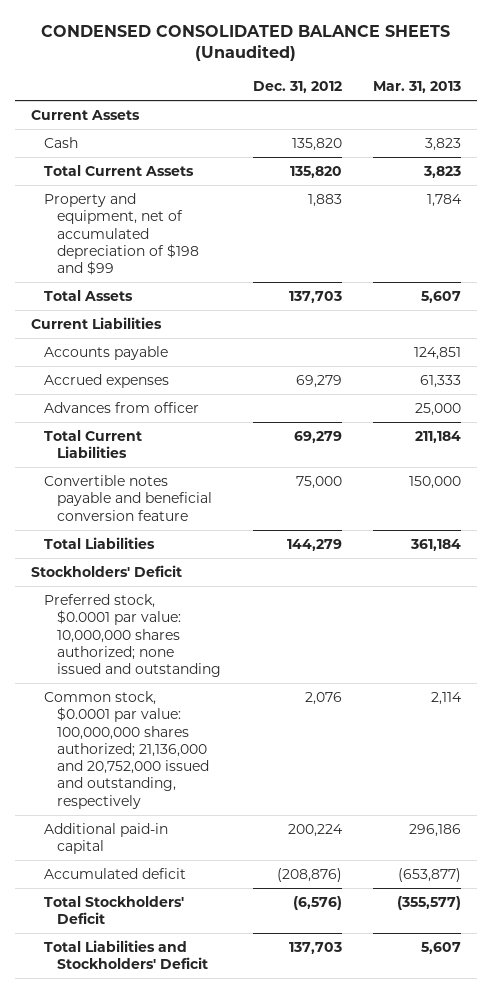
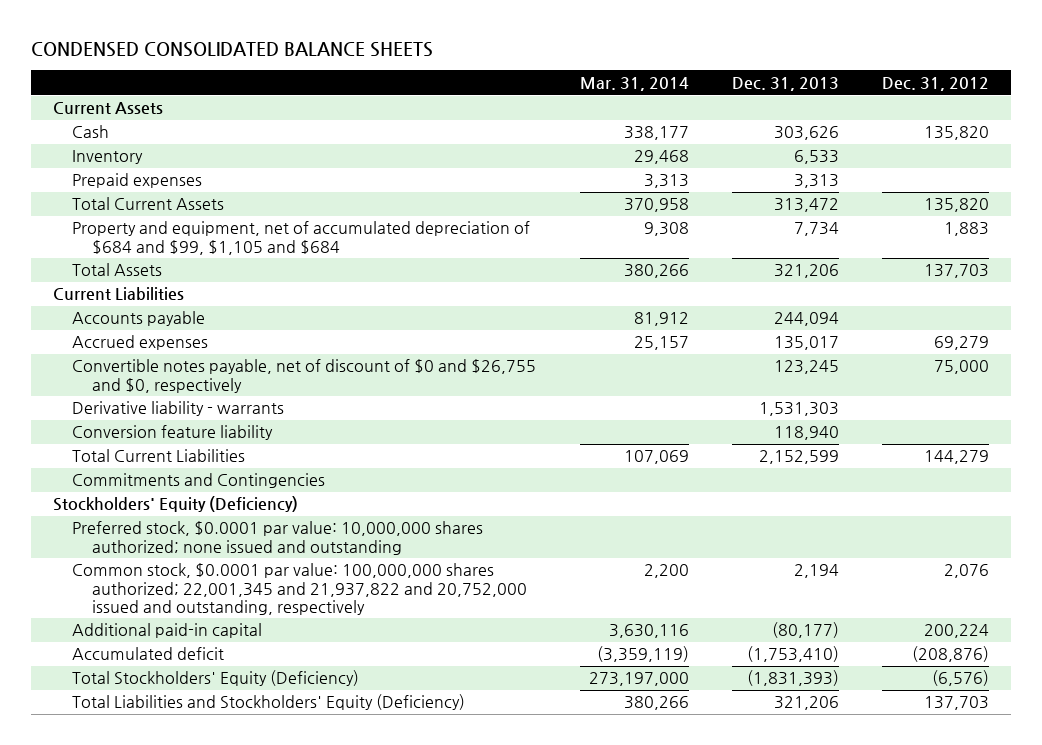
- CONDENSED CONSOLIDATED BALANCE SHEETS (Unaudited)
+ CONDENSED CONSOLIDATED BALANCE SHEETS
- | Dec. 31, 2012 | Mar. 31, 2013
+ | Mar. 31, 2014 | Dec. 31, 2013 | Dec. 31, 2012
+ Inventory | 29,468 | 6,533 |
+ Prepaid expenses | 3,313 | 3,313 |
- Property and equipment, net of accumulated depreciation of $198 and $99 | 1,883 | 1,784
+ Property and equipment, net of accumulated depreciation of $684 and $99, $1,105 and $684 | 9,308 | 7,734 | 1,883
- Advances from officer | | 25,000
- Total Current Liabilities | 69,279 | 211,184
- Convertible notes payable and beneficial conversion feature | 75,000 | 150,000
- Total Liabilities | 144,279 | 361,184
- Stockholders' Deficit
+ Convertible notes payable, net of discount of $0 and $26,755 and $0, respectively | | 123,245 | 75,000
+ Derivative liability - warrants | | 1,531,303 |
+ Conversion feature liability | | 118,940 |
+ Total Current Liabilities | 107,069 | 2,152,599 | 144,279
+ Commitments and Contingencies
+ Stockholders' Equity (Deficiency)
- Common stock, $0.0001 par value: 100,000,000 shares authorized; 21,136,000 and 20,752,000 issued and outstanding, respectively | 2,076 | 2,114
+ Common stock, $0.0001 par value: 100,000,000 shares authorized; 22,001,345 and 21,937,822 and 20,752,000 issued and outstanding, respectively | 2,200 | 2,194 | 2,076
- Total Stockholders' Deficit | (6,576) | (355,577)
- Total Liabilities and Stockholders' Deficit | 137,703 | 5,607
+ Total Stockholders' Equity (Deficiency) | 273,197,000 | (1,831,393) | (6,576)
+ Total Liabilities and Stockholders' Equity (Deficiency) | 380,266 | 321,206 | 137,703

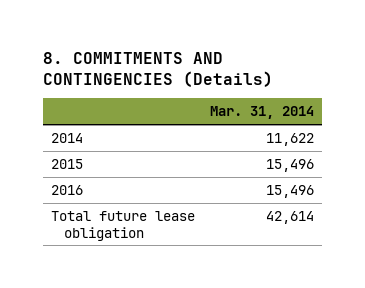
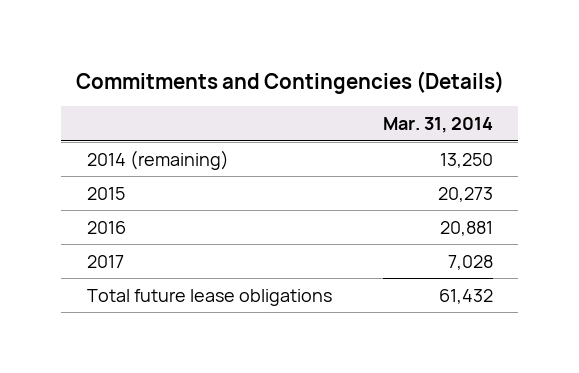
- 8. COMMITMENTS AND CONTINGENCIES (Details)
+ Commitments and Contingencies (Details)
- 2014 | 11,622
- 2015 | 15,496
- 2016 | 15,496
- Total future lease obligation | 42,614
+ 2014 (remaining) | 13,250
+ 2015 | 20,273
+ 2016 | 20,881
+ 2017 | 7,028
+ Total future lease obligations | 61,432

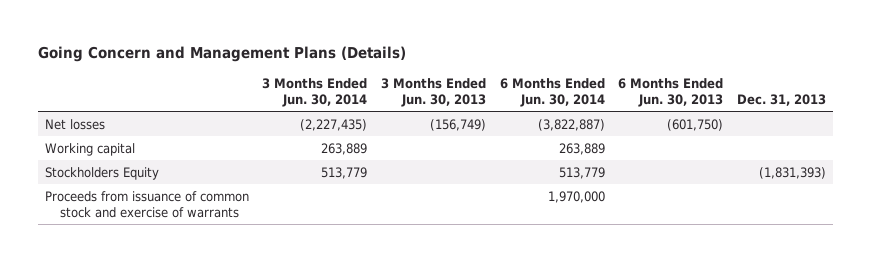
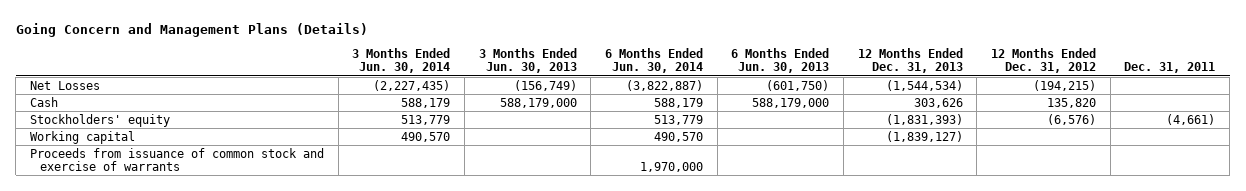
- | 3 Months Ended Jun. 30, 2014 | 3 Months Ended Jun. 30, 2013 | 6 Months Ended Jun. 30, 2014 | 6 Months Ended Jun. 30, 2013 | Dec. 31, 2013
+ | 3 Months Ended Jun. 30, 2014 | 3 Months Ended Jun. 30, 2013 | 6 Months Ended Jun. 30, 2014 | 6 Months Ended Jun. 30, 2013 | 12 Months Ended Dec. 31, 2013 | 12 Months Ended Dec. 31, 2012 | Dec. 31, 2011
- Net losses | (2,227,435) | (156,749) | (3,822,887) | (601,750) |
- Working capital | 263,889 | | 263,889 | |
- Stockholders Equity | 513,779 | | 513,779 | | (1,831,393)
+ Net Losses | (2,227,435) | (156,749) | (3,822,887) | (601,750) | (1,544,534) | (194,215) |
+ Cash | 588,179 | 588,179,000 | 588,179 | 588,179,000 | 303,626 | 135,820 |
+ Stockholders' equity | 513,779 | | 513,779 | | (1,831,393) | (6,576) | (4,661)
+ Working capital | 490,570 | | 490,570 | | (1,839,127) | |

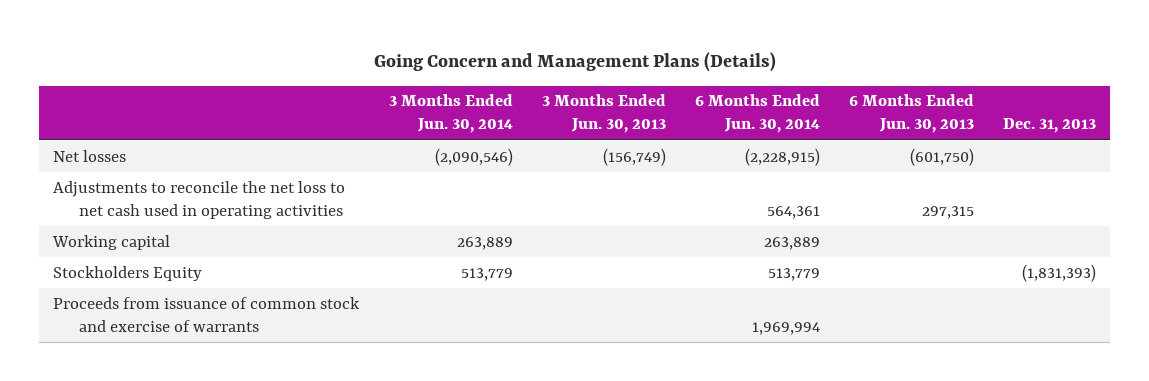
- | 3 Months Ended Jun. 30, 2014 | 3 Months Ended Jun. 30, 2013 | 6 Months Ended Jun. 30, 2014 | 6 Months Ended Jun. 30, 2013 | 12 Months Ended Dec. 31, 2013 | 12 Months Ended Dec. 31, 2012 | Dec. 31, 2011
+ | 3 Months Ended Jun. 30, 2014 | 3 Months Ended Jun. 30, 2013 | 6 Months Ended Jun. 30, 2014 | 6 Months Ended Jun. 30, 2013 | Dec. 31, 2013
- Net Losses | (2,227,435) | (156,749) | (3,822,887) | (601,750) | (1,544,534) | (194,215) |
- Cash | 588,179 | 588,179,000 | 588,179 | 588,179,000 | 303,626 | 135,820 |
- Stockholders' equity | 513,779 | | 513,779 | | (1,831,393) | (6,576) | (4,661)
- Working capital | 490,570 | | 490,570 | | (1,839,127) | |
- Proceeds from issuance of common stock and exercise of warrants | | | 1,970,000 | | | |
+ Net losses | (2,090,546) | (156,749) | (2,228,915) | (601,750) |
+ Adjustments to reconcile the net loss to net cash used in operating activities | | | 564,361 | 297,315 |
+ Working capital | 263,889 | | 263,889 | |
+ Stockholders Equity | 513,779 | | 513,779 | | (1,831,393)
+ Proceeds from issuance of common stock and exercise of warrants | | | 1,969,994 | |

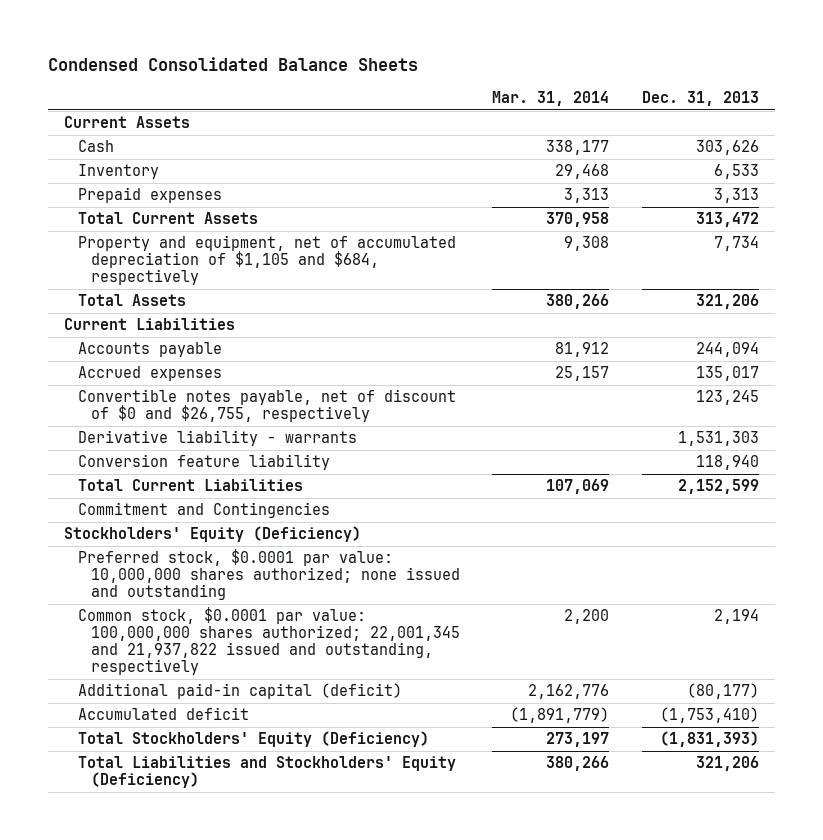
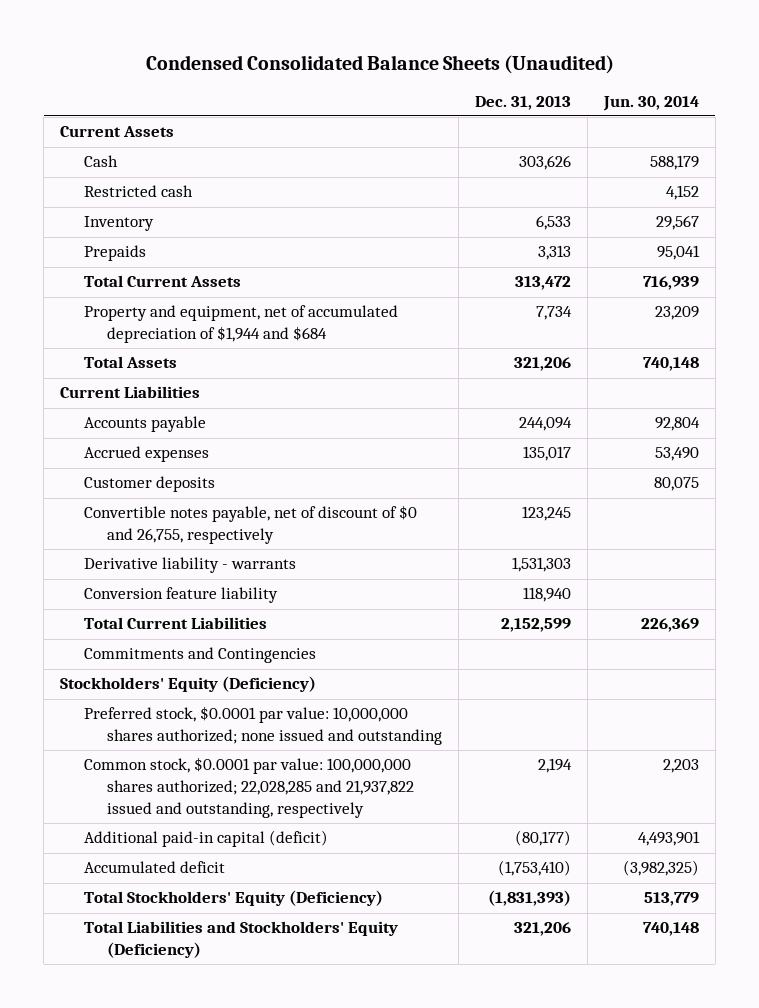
- Condensed Consolidated Balance Sheets
+ Condensed Consolidated Balance Sheets (Unaudited)
- | Mar. 31, 2014 | Dec. 31, 2013
+ | Dec. 31, 2013 | Jun. 30, 2014
+ Restricted cash | | 4,152
- Prepaid expenses | 3,313 | 3,313
+ Prepaids | 3,313 | 95,041
- Property and equipment, net of accumulated depreciation of $1,105 and $684, respectively | 9,308 | 7,734
+ Property and equipment, net of accumulated depreciation of $1,944 and $684 | 7,734 | 23,209
- Convertible notes payable, net of discount of $0 and $26,755, respectively | | 123,245
+ Customer deposits | | 80,075
+ Convertible notes payable, net of discount of $0 and 26,755, respectively | 123,245 |
- Commitment and Contingencies
+ Commitments and Contingencies
- Common stock, $0.0001 par value: 100,000,000 shares authorized; 22,001,345 and 21,937,822 issued and outstanding, respectively | 2,200 | 2,194
+ Common stock, $0.0001 par value: 100,000,000 shares authorized; 22,028,285 and 21,937,822 issued and outstanding, respectively | 2,194 | 2,203

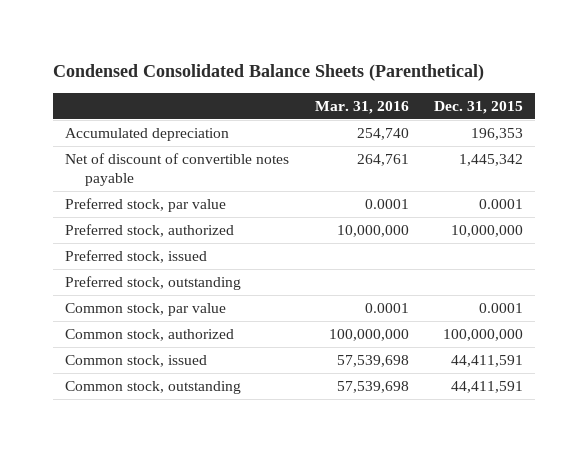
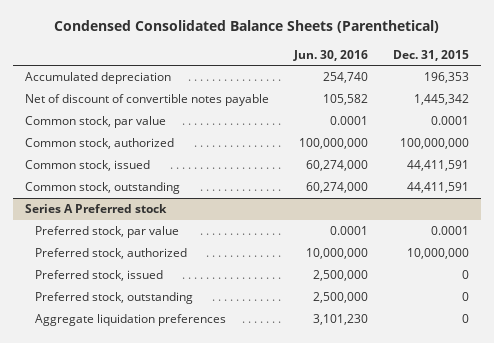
- | Mar. 31, 2016 | Dec. 31, 2015
+ | Jun. 30, 2016 | Dec. 31, 2015
- Preferred stock, par value | 0.0001 | 0.0001
- Preferred stock, authorized | 10,000,000 | 10,000,000
- Preferred stock, issued
- Preferred stock, outstanding
+ Series A Preferred stock
+ Preferred stock, par value | 0.0001 | 0.0001
+ Preferred stock, authorized | 10,000,000 | 10,000,000
+ Preferred stock, issued | 2,500,000 | 0
+ Preferred stock, outstanding | 2,500,000 | 0
+ Aggregate liquidation preferences | 3,101,230 | 0

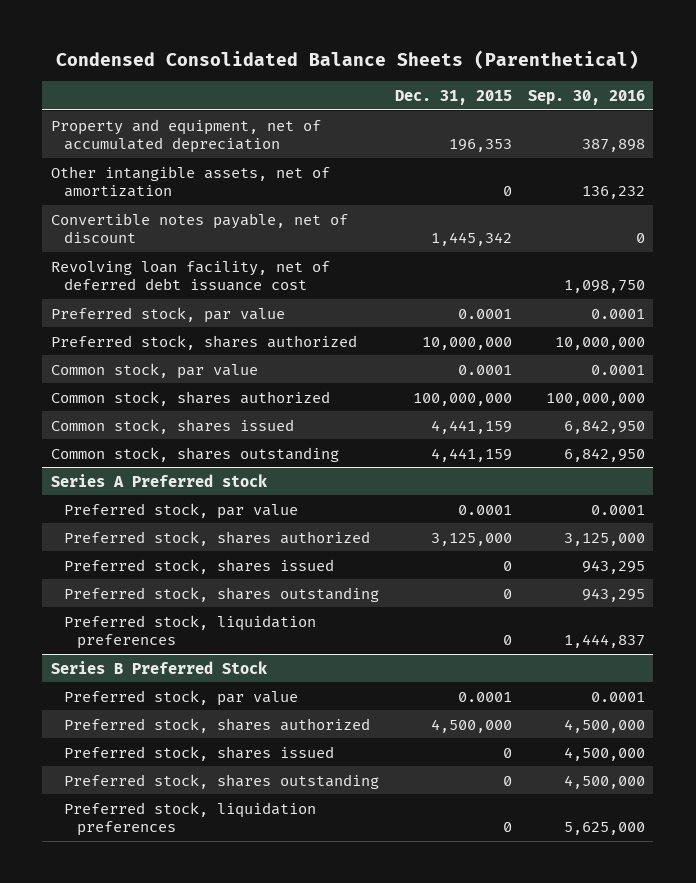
- | Jun. 30, 2016 | Dec. 31, 2015
+ | Dec. 31, 2015 | Sep. 30, 2016
- Accumulated depreciation | 254,740 | 196,353
- Net of discount of convertible notes payable | 105,582 | 1,445,342
+ Property and equipment, net of accumulated depreciation | 196,353 | 387,898
+ Other intangible assets, net of amortization | 0 | 136,232
+ Convertible notes payable, net of discount | 1,445,342 | 0
+ Revolving loan facility, net of deferred debt issuance cost | | 1,098,750
+ Preferred stock, par value | 0.0001 | 0.0001
+ Preferred stock, shares authorized | 10,000,000 | 10,000,000
- Common stock, authorized | 100,000,000 | 100,000,000
- Common stock, issued | 60,274,000 | 44,411,591
- Common stock, outstanding | 60,274,000 | 44,411,591
+ Common stock, shares authorized | 100,000,000 | 100,000,000
+ Common stock, shares issued | 4,441,159 | 6,842,950
+ Common stock, shares outstanding | 4,441,159 | 6,842,950
@ Series A Preferred stock
- Preferred stock, authorized | 10,000,000 | 10,000,000
- Preferred stock, issued | 2,500,000 | 0
- Preferred stock, outstanding | 2,500,000 | 0
- Aggregate liquidation preferences | 3,101,230 | 0
+ Preferred stock, shares authorized | 3,125,000 | 3,125,000
+ Preferred stock, shares issued | 0 | 943,295
+ Preferred stock, shares outstanding | 0 | 943,295
+ Preferred stock, liquidation preferences | 0 | 1,444,837
+ Series B Preferred Stock
+ Preferred stock, par value | 0.0001 | 0.0001
+ Preferred stock, shares authorized | 4,500,000 | 4,500,000
+ Preferred stock, shares issued | 0 | 4,500,000
+ Preferred stock, shares outstanding | 0 | 4,500,000
+ Preferred stock, liquidation preferences | 0 | 5,625,000

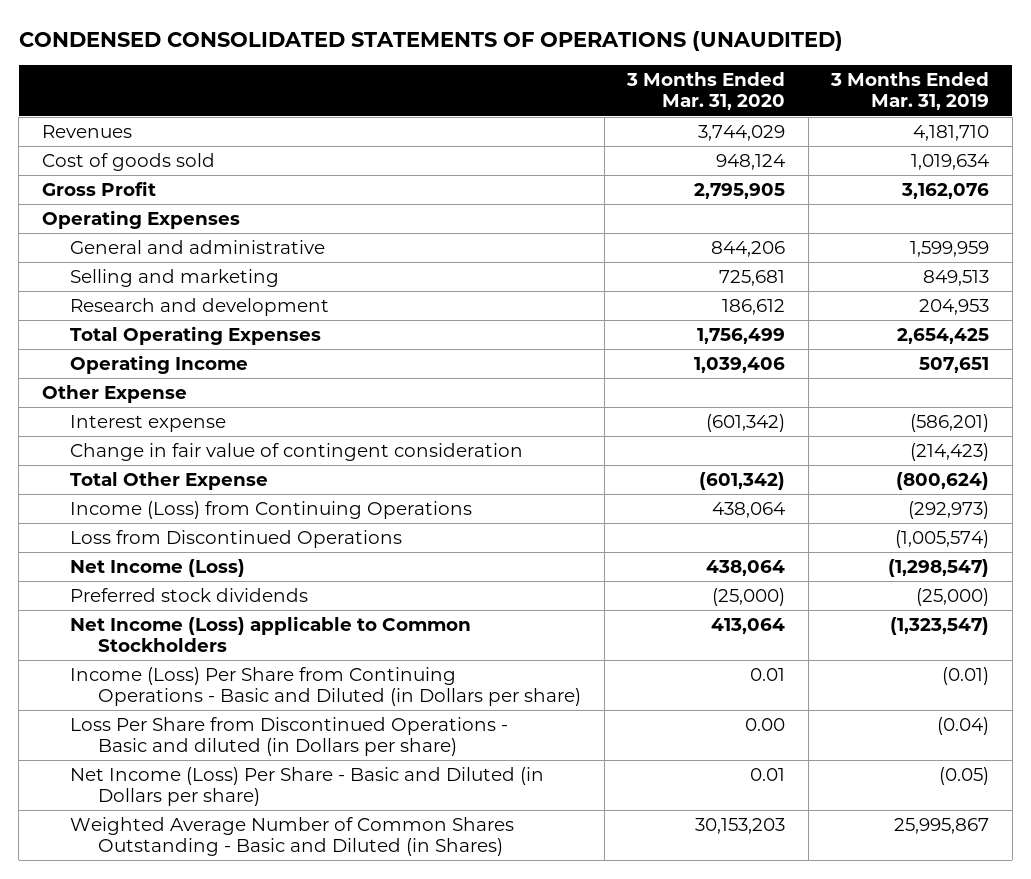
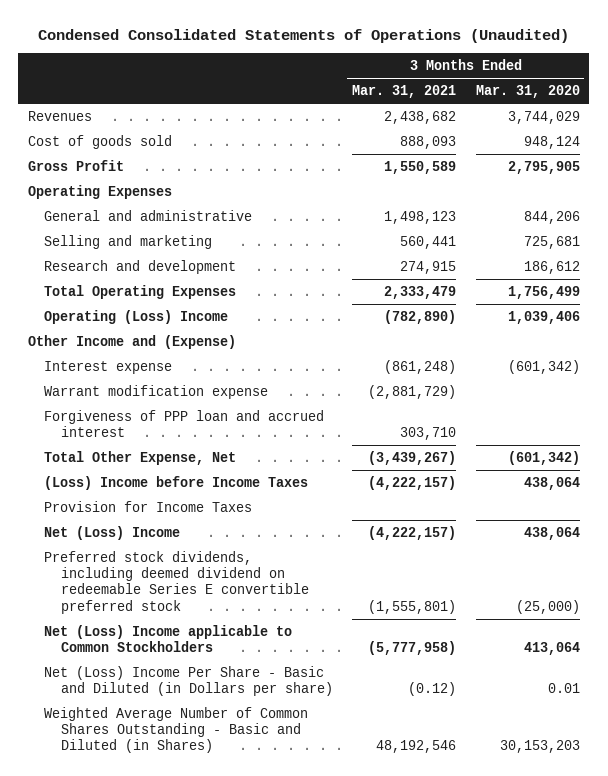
- CONDENSED CONSOLIDATED STATEMENTS OF OPERATIONS (UNAUDITED)
+ Condensed Consolidated Statements of Operations (Unaudited)
- | 3 Months Ended Mar. 31, 2020 | 3 Months Ended Mar. 31, 2019
+ | 3 Months Ended Mar. 31, 2021 | 3 Months Ended Mar. 31, 2020
- Operating Income | 1,039,406 | 507,651
- Other Expense
+ Operating (Loss) Income | (782,890) | 1,039,406
+ Other Income and (Expense)
- Change in fair value of contingent consideration | | (214,423)
- Total Other Expense | (601,342) | (800,624)
- Income (Loss) from Continuing Operations | 438,064 | (292,973)
- Loss from Discontinued Operations | | (1,005,574)
- Net Income (Loss) | 438,064 | (1,298,547)
- Preferred stock dividends | (25,000) | (25,000)
- Net Income (Loss) applicable to Common Stockholders | 413,064 | (1,323,547)
- Income (Loss) Per Share from Continuing Operations - Basic and Diluted (in Dollars per share) | 0.01 | (0.01)
- Loss Per Share from Discontinued Operations - Basic and diluted (in Dollars per share) | 0.00 | (0.04)
- Net Income (Loss) Per Share - Basic and Diluted (in Dollars per share) | 0.01 | (0.05)
+ Warrant modification expense | (2,881,729) |
+ Forgiveness of PPP loan and accrued interest | 303,710 |
+ Total Other Expense, Net | (3,439,267) | (601,342)
+ (Loss) Income before Income Taxes | (4,222,157) | 438,064
+ Provision for Income Taxes
+ Net (Loss) Income | (4,222,157) | 438,064
+ Preferred stock dividends, including deemed dividend on redeemable Series E convertible preferred stock | (1,555,801) | (25,000)
+ Net (Loss) Income applicable to Common Stockholders | (5,777,958) | 413,064
+ Net (Loss) Income Per Share - Basic and Diluted (in Dollars per share) | (0.12) | 0.01

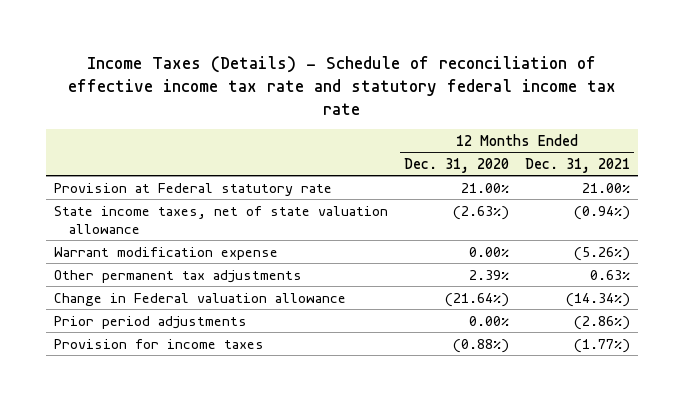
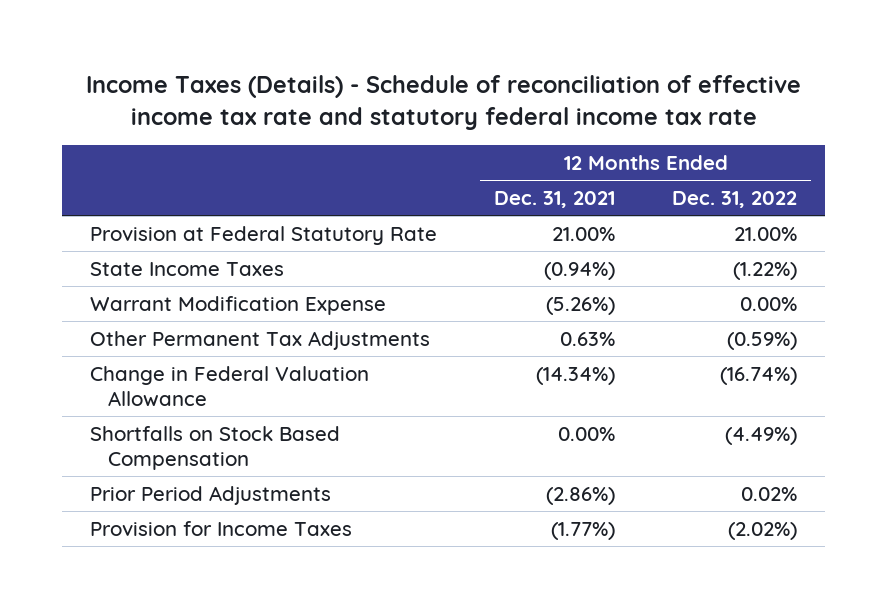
- | 12 Months Ended Dec. 31, 2020 | 12 Months Ended Dec. 31, 2021
+ | 12 Months Ended Dec. 31, 2021 | 12 Months Ended Dec. 31, 2022
- Provision at Federal statutory rate | 21.00% | 21.00%
- State income taxes, net of state valuation allowance | (2.63%) | (0.94%)
- Warrant modification expense | 0.00% | (5.26%)
- Other permanent tax adjustments | 2.39% | 0.63%
- Change in Federal valuation allowance | (21.64%) | (14.34%)
- Prior period adjustments | 0.00% | (2.86%)
- Provision for income taxes | (0.88%) | (1.77%)
+ Provision at Federal Statutory Rate | 21.00% | 21.00%
+ State Income Taxes | (0.94%) | (1.22%)
+ Warrant Modification Expense | (5.26%) | 0.00%
+ Other Permanent Tax Adjustments | 0.63% | (0.59%)
+ Change in Federal Valuation Allowance | (14.34%) | (16.74%)
+ Shortfalls on Stock Based Compensation | 0.00% | (4.49%)
+ Prior Period Adjustments | (2.86%) | 0.02%
+ Provision for Income Taxes | (1.77%) | (2.02%)

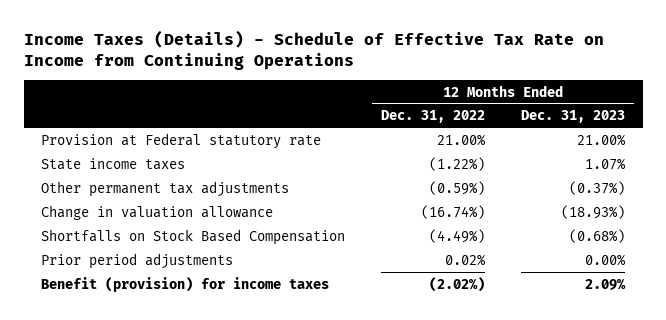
- Income Taxes (Details) - Schedule of reconciliation of effective income tax rate and statutory federal income tax rate
+ Income Taxes (Details) - Schedule of Effective Tax Rate on Income from Continuing Operations
- | 12 Months Ended Dec. 31, 2021 | 12 Months Ended Dec. 31, 2022
+ | 12 Months Ended Dec. 31, 2022 | 12 Months Ended Dec. 31, 2023
- Provision at Federal Statutory Rate | 21.00% | 21.00%
- State Income Taxes | (0.94%) | (1.22%)
- Warrant Modification Expense | (5.26%) | 0.00%
- Other Permanent Tax Adjustments | 0.63% | (0.59%)
- Change in Federal Valuation Allowance | (14.34%) | (16.74%)
+ Provision at Federal statutory rate | 21.00% | 21.00%
+ State income taxes | (1.22%) | 1.07%
+ Other permanent tax adjustments | (0.59%) | (0.37%)
+ Change in valuation allowance | (16.74%) | (18.93%)
- Prior Period Adjustments | (2.86%) | 0.02%
- Provision for Income Taxes | (1.77%) | (2.02%)
+ Prior period adjustments | 0.02% | 0.00%
+ Benefit (provision) for income taxes | (2.02%) | 2.09%

